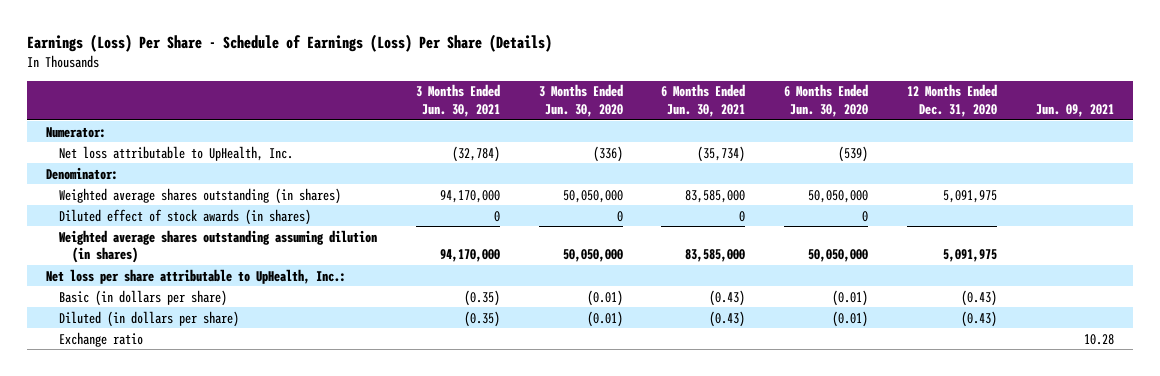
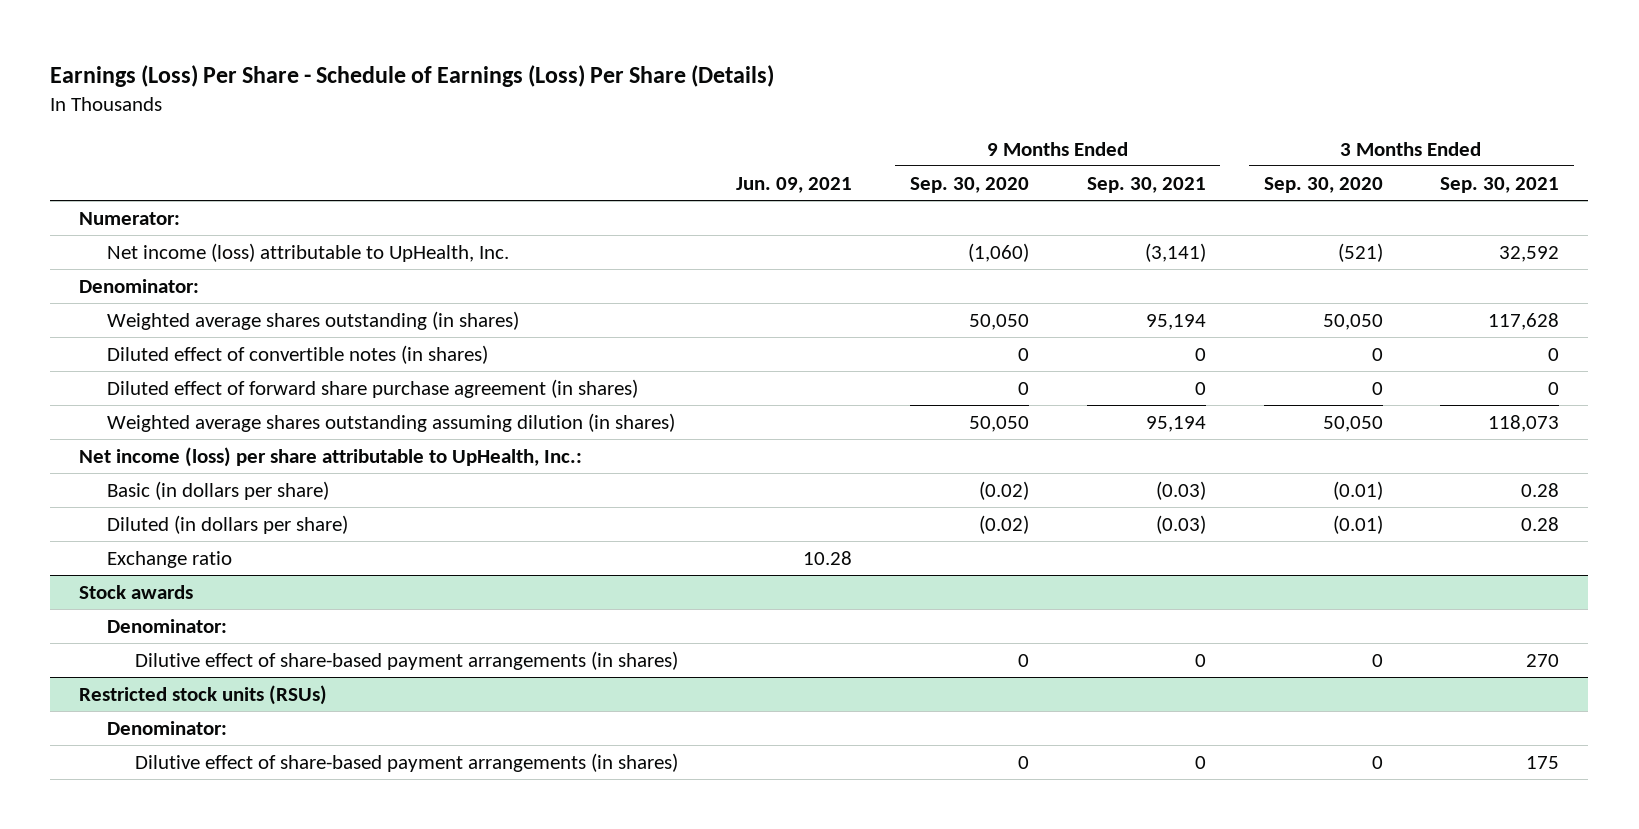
- | 3 Months Ended Jun. 30, 2021 | 3 Months Ended Jun. 30, 2020 | 6 Months Ended Jun. 30, 2021 | 6 Months Ended Jun. 30, 2020 | 12 Months Ended Dec. 31, 2020 | Jun. 09, 2021
+ | Jun. 09, 2021 | 9 Months Ended Sep. 30, 2020 | 9 Months Ended Sep. 30, 2021 | 3 Months Ended Sep. 30, 2020 | 3 Months Ended Sep. 30, 2021
- Net loss attributable to UpHealth, Inc. | (32,784) | (336) | (35,734) | (539) | |
+ Net income (loss) attributable to UpHealth, Inc. | | (1,060) | (3,141) | (521) | 32,592
- Diluted effect of stock awards (in shares) | 0 | 0 | 0 | 0 | |
+ Diluted effect of convertible notes (in shares) | | 0 | 0 | 0 | 0
+ Diluted effect of forward share purchase agreement (in shares) | | 0 | 0 | 0 | 0
- Net loss per share attributable to UpHealth, Inc.:
+ Net income (loss) per share attributable to UpHealth, Inc.:
+ Stock awards
+ Denominator:
+ Dilutive effect of share-based payment arrangements (in shares) | | 0 | 0 | 0 | 270
+ Restricted stock units (RSUs)
+ Denominator:
+ Dilutive effect of share-based payment arrangements (in shares) | | 0 | 0 | 0 | 175

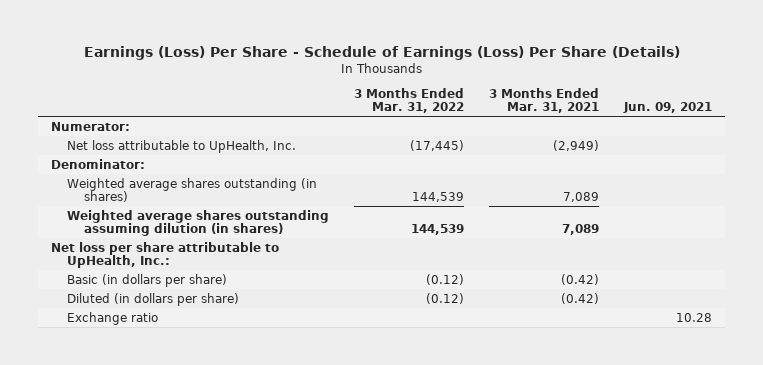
- | Jun. 09, 2021 | 9 Months Ended Sep. 30, 2020 | 9 Months Ended Sep. 30, 2021 | 3 Months Ended Sep. 30, 2020 | 3 Months Ended Sep. 30, 2021
+ | 3 Months Ended Mar. 31, 2022 | 3 Months Ended Mar. 31, 2021 | Jun. 09, 2021
- Net income (loss) attributable to UpHealth, Inc. | | (1,060) | (3,141) | (521) | 32,592
+ Net loss attributable to UpHealth, Inc. | (17,445) | (2,949) |
- Diluted effect of convertible notes (in shares) | | 0 | 0 | 0 | 0
- Diluted effect of forward share purchase agreement (in shares) | | 0 | 0 | 0 | 0
- Net income (loss) per share attributable to UpHealth, Inc.:
+ Net loss per share attributable to UpHealth, Inc.:
- Stock awards
- Denominator:
- Dilutive effect of share-based payment arrangements (in shares) | | 0 | 0 | 0 | 270
- Restricted stock units (RSUs)
- Denominator:
- Dilutive effect of share-based payment arrangements (in shares) | | 0 | 0 | 0 | 175

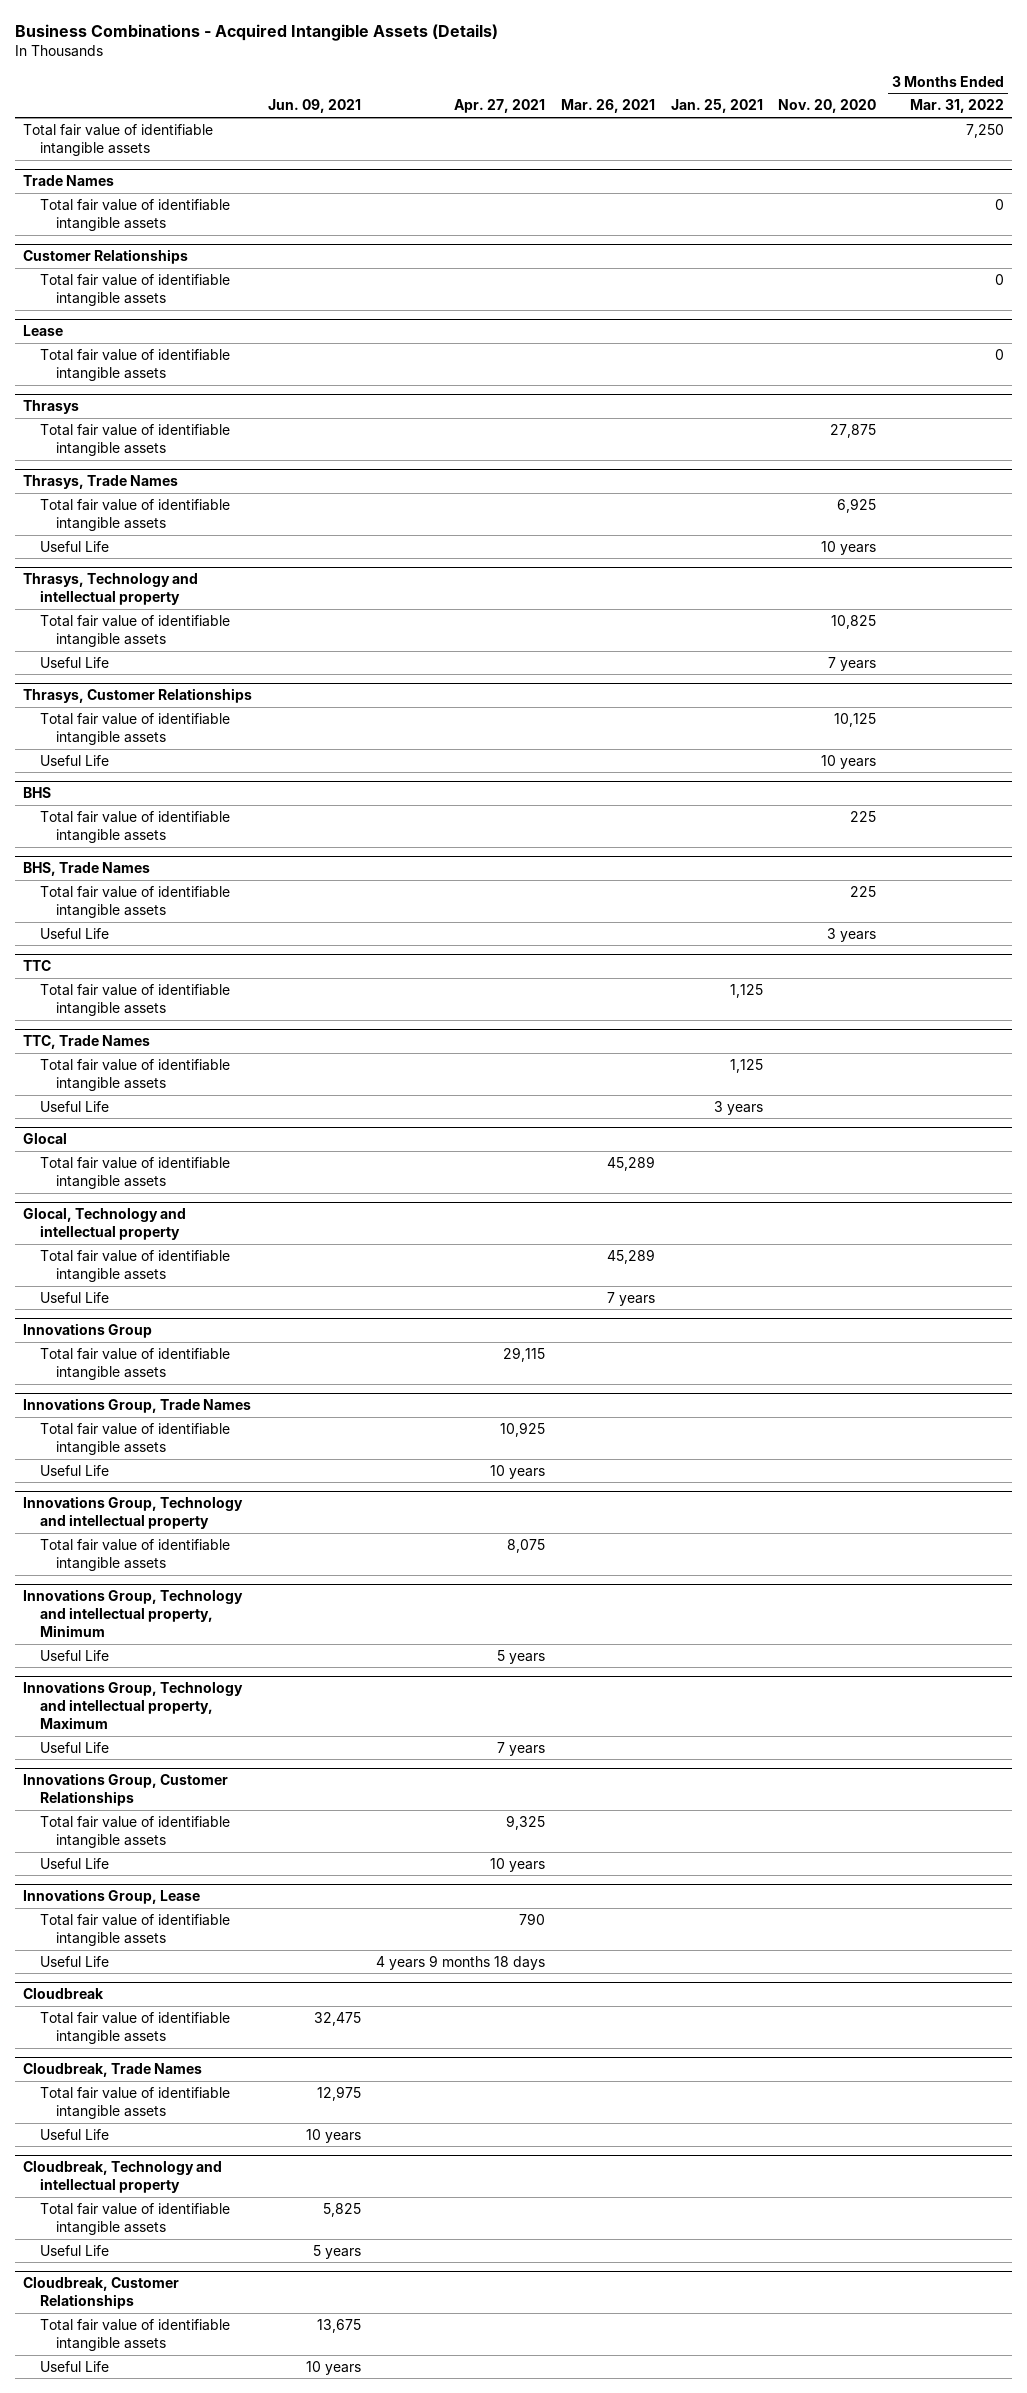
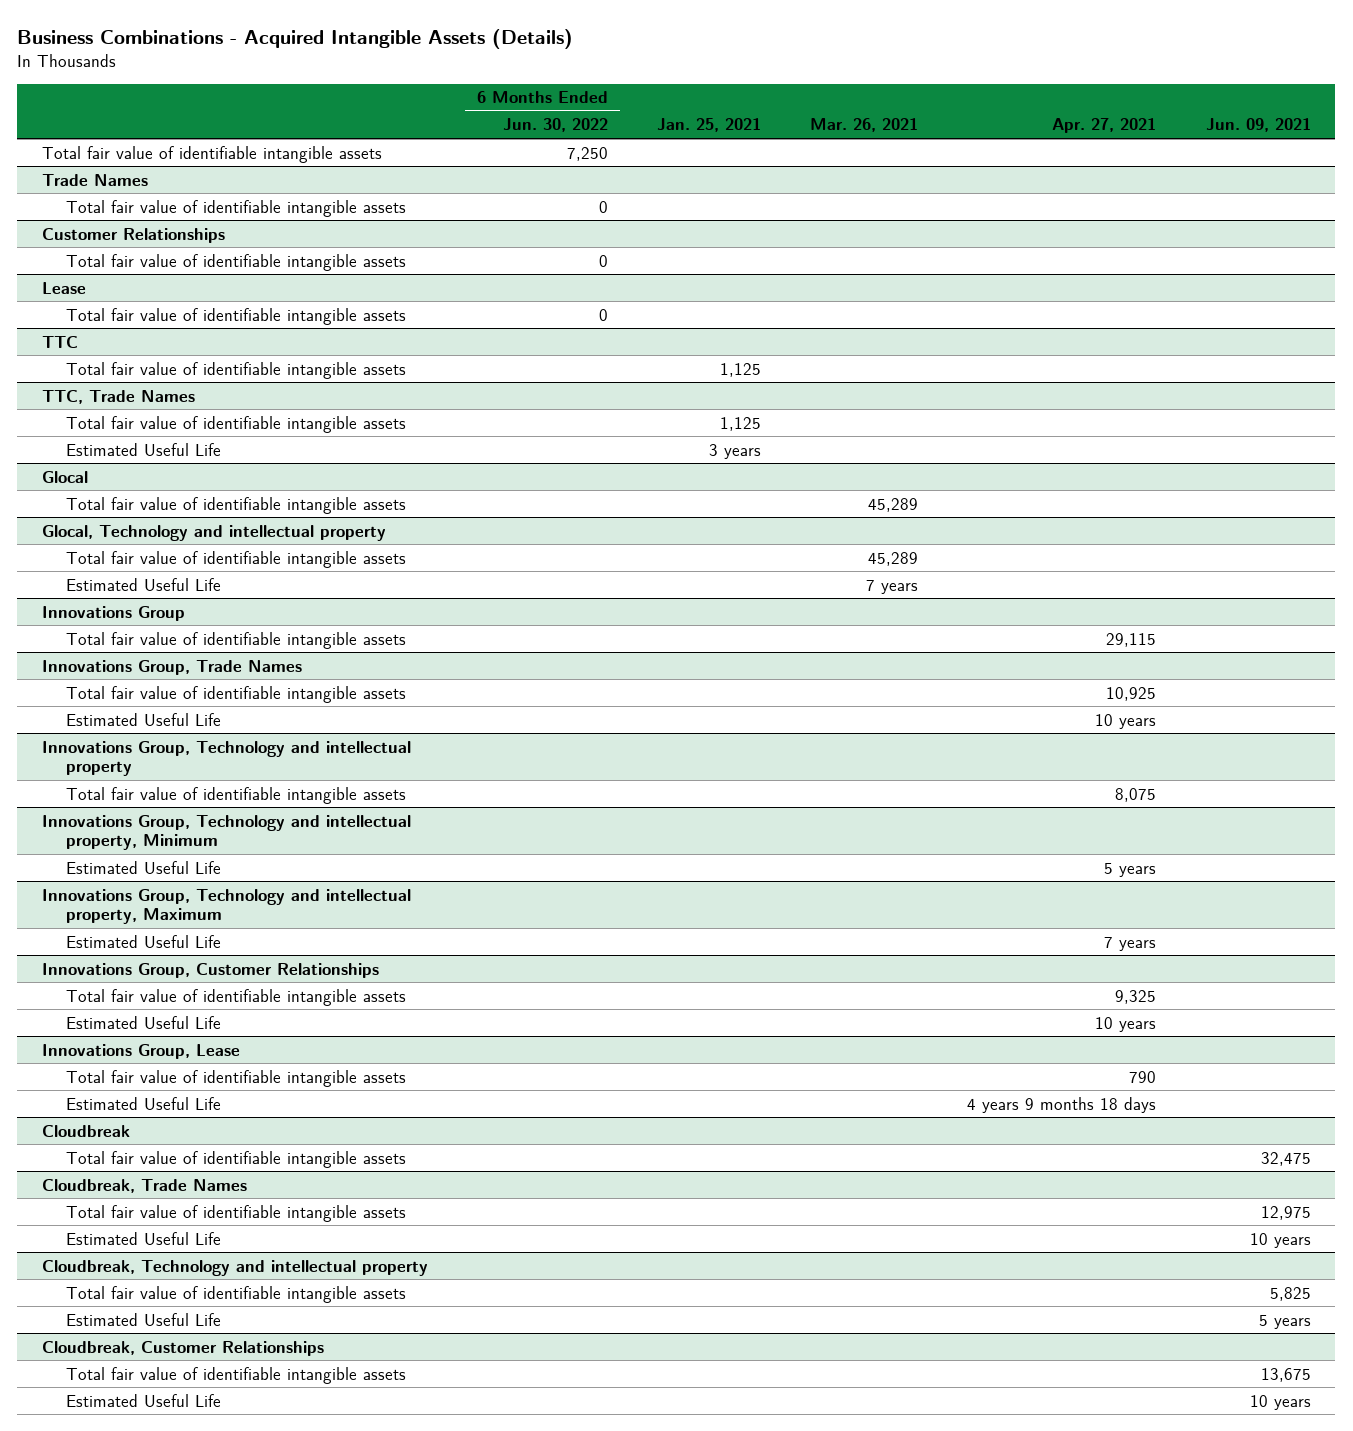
- | Jun. 09, 2021 | Apr. 27, 2021 | Mar. 26, 2021 | Jan. 25, 2021 | Nov. 20, 2020 | 3 Months Ended Mar. 31, 2022
+ | 6 Months Ended Jun. 30, 2022 | Jan. 25, 2021 | Mar. 26, 2021 | Apr. 27, 2021 | Jun. 09, 2021
- Thrasys
- Total fair value of identifiable intangible assets | | | | | 27,875 |
- Thrasys, Trade Names
- Total fair value of identifiable intangible assets | | | | | 6,925 |
- Useful Life | | | | | 10 years |
- Thrasys, Technology and intellectual property
- Total fair value of identifiable intangible assets | | | | | 10,825 |
- Useful Life | | | | | 7 years |
- Thrasys, Customer Relationships
- Total fair value of identifiable intangible assets | | | | | 10,125 |
- Useful Life | | | | | 10 years |
- BHS
- Total fair value of identifiable intangible assets | | | | | 225 |
- BHS, Trade Names
- Total fair value of identifiable intangible assets | | | | | 225 |
- Useful Life | | | | | 3 years |
@ TTC, Trade Names
- Useful Life | | | | 3 years | |
+ Estimated Useful Life | | 3 years | | |
@ Glocal, Technology and intellectual property
- Useful Life | | | 7 years | | |
+ Estimated Useful Life | | | 7 years | |
@ Innovations Group, Trade Names
- Useful Life | | 10 years | | | |
+ Estimated Useful Life | | | | 10 years |
@ Innovations Group, Technology and intellectual property, Minimum
- Useful Life | | 5 years | | | |
+ Estimated Useful Life | | | | 5 years |
@ Innovations Group, Technology and intellectual property, Maximum
- Useful Life | | 7 years | | | |
+ Estimated Useful Life | | | | 7 years |
@ Innovations Group, Customer Relationships
- Useful Life | | 10 years | | | |
+ Estimated Useful Life | | | | 10 years |
@ Innovations Group, Lease
- Useful Life | | 4 years 9 months 18 days | | | |
+ Estimated Useful Life | | | | 4 years 9 months 18 days |
@ Cloudbreak, Trade Names
- Useful Life | 10 years | | | | |
+ Estimated Useful Life | | | | | 10 years
@ Cloudbreak, Technology and intellectual property
- Useful Life | 5 years | | | | |
+ Estimated Useful Life | | | | | 5 years
@ Cloudbreak, Customer Relationships
- Useful Life | 10 years | | | | |
+ Estimated Useful Life | | | | | 10 years

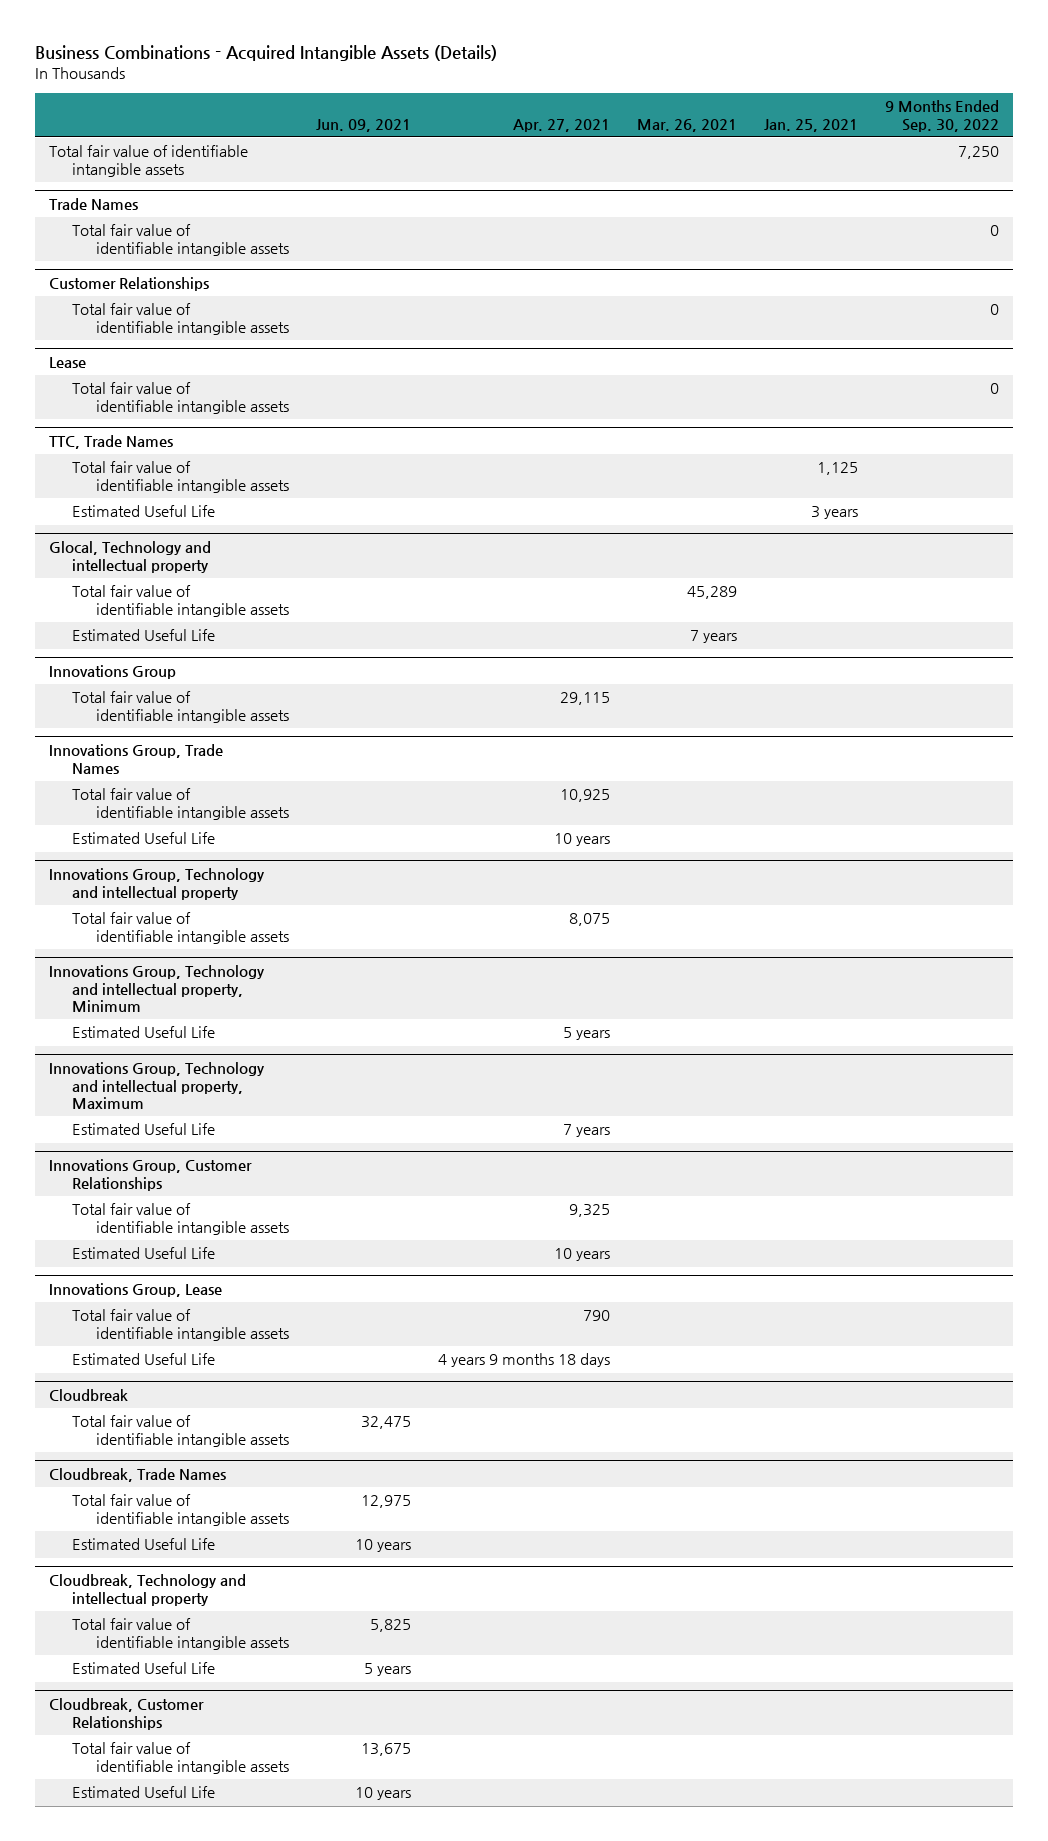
- | 6 Months Ended Jun. 30, 2022 | Jan. 25, 2021 | Mar. 26, 2021 | Apr. 27, 2021 | Jun. 09, 2021
+ | Jun. 09, 2021 | Apr. 27, 2021 | Mar. 26, 2021 | Jan. 25, 2021 | 9 Months Ended Sep. 30, 2022
- TTC
- Total fair value of identifiable intangible assets | | 1,125 | | |
- Glocal
- Total fair value of identifiable intangible assets | | | 45,289 | |

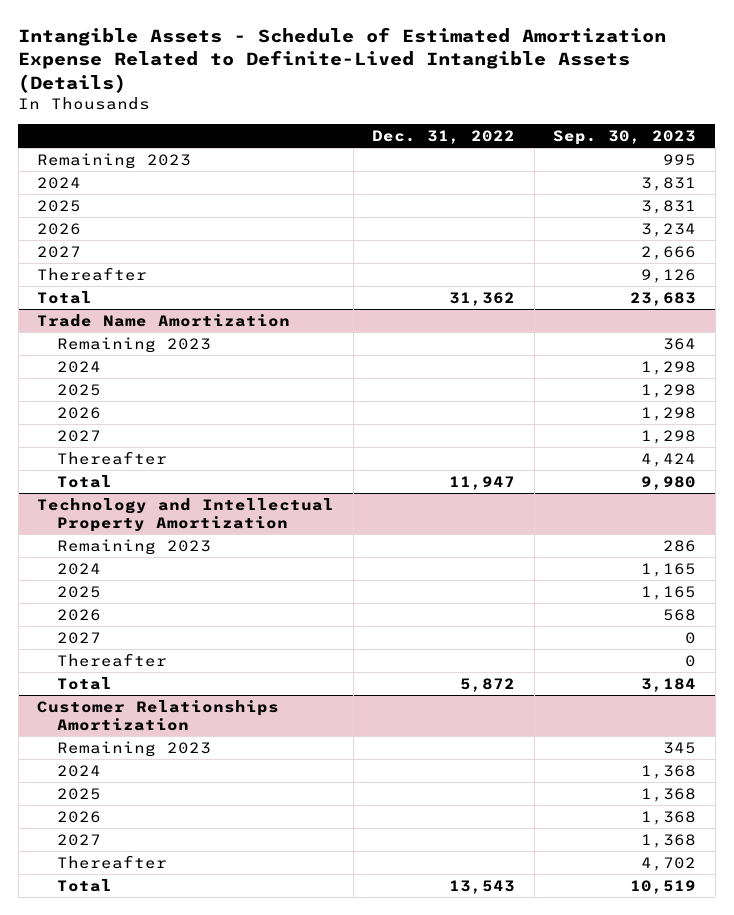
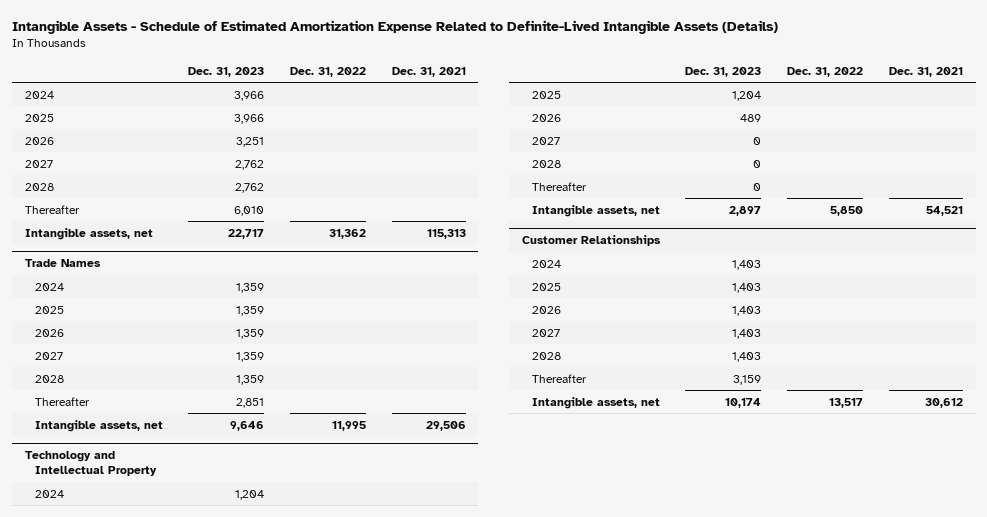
- | Dec. 31, 2022 | Sep. 30, 2023
+ | Dec. 31, 2023 | Dec. 31, 2022 | Dec. 31, 2021
- Remaining 2023 | | 995
+ 2028 | 2,762 | |
- Total | 31,362 | 23,683
- Trade Name Amortization
- Remaining 2023 | | 364
+ Intangible assets, net | 22,717 | 31,362 | 115,313
+ Trade Names
+ 2028 | 1,359 | |
- Total | 11,947 | 9,980
- Technology and Intellectual Property Amortization
- Remaining 2023 | | 286
+ Intangible assets, net | 9,646 | 11,995 | 29,506
+ Technology and Intellectual Property
+ 2028 | 0 | |
- Total | 5,872 | 3,184
- Customer Relationships Amortization
- Remaining 2023 | | 345
+ Intangible assets, net | 2,897 | 5,850 | 54,521
+ Customer Relationships
+ 2028 | 1,403 | |
- Total | 13,543 | 10,519
+ Intangible assets, net | 10,174 | 13,517 | 30,612

